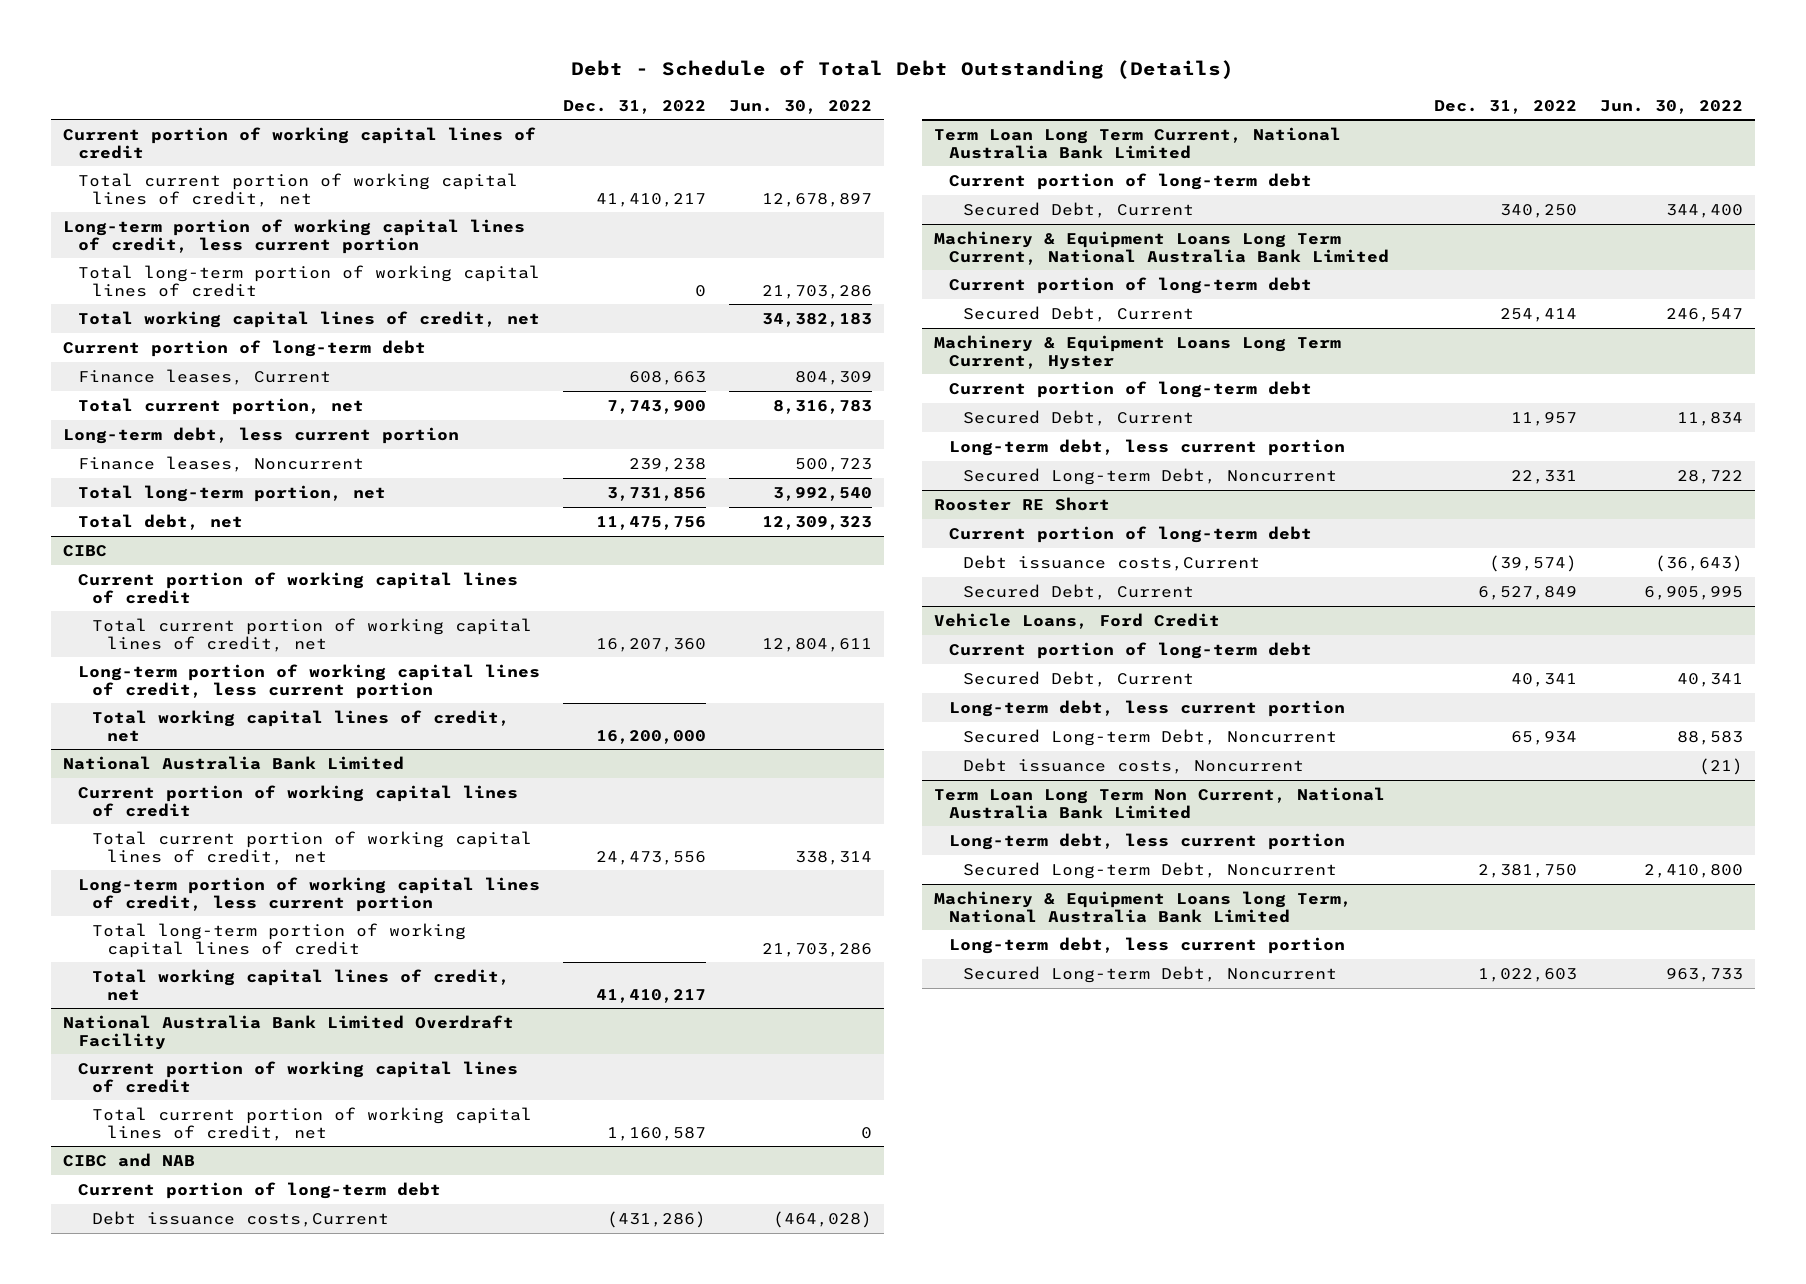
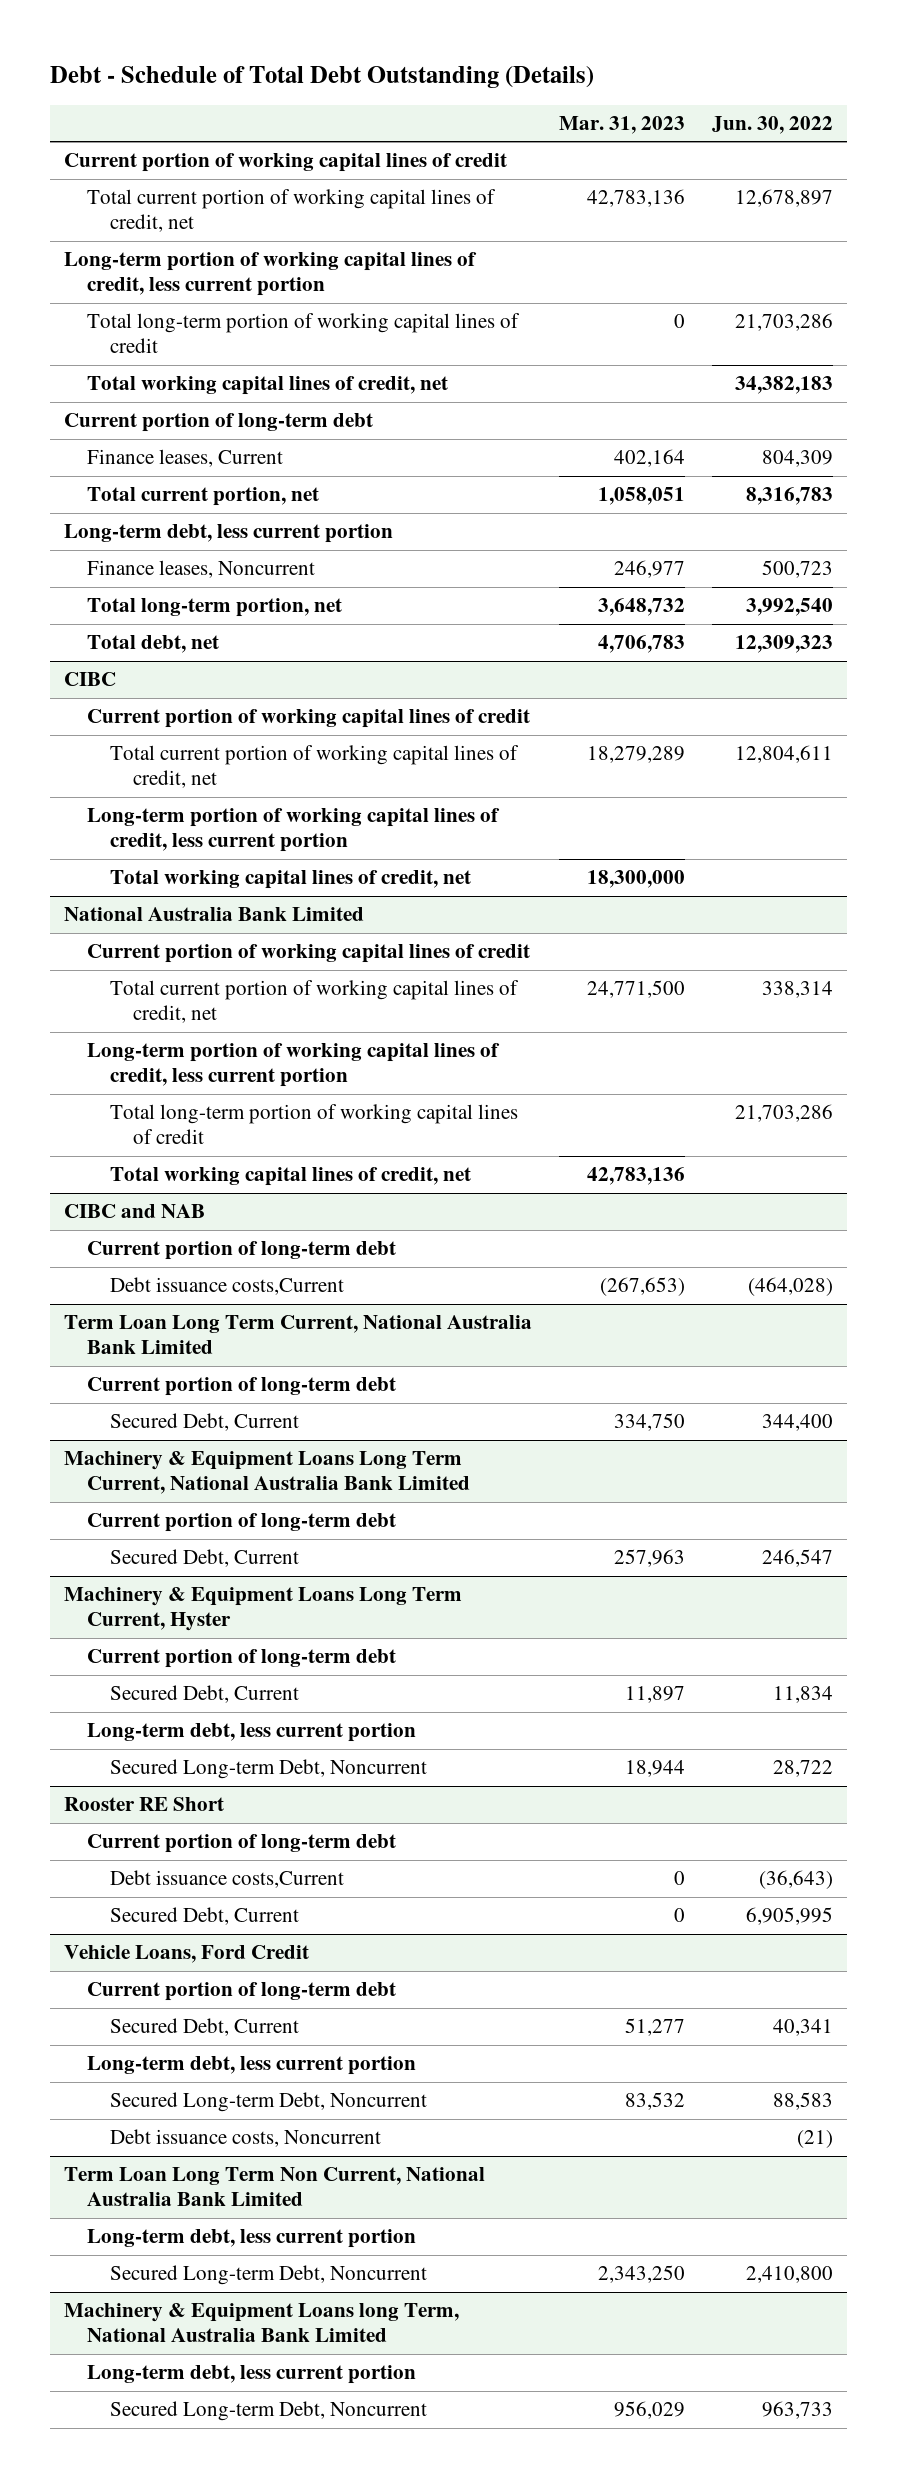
- | Dec. 31, 2022 | Jun. 30, 2022
+ | Mar. 31, 2023 | Jun. 30, 2022
- National Australia Bank Limited Overdraft Facility
- Current portion of working capital lines of credit
- Total current portion of working capital lines of credit, net | 1,160,587 | 0

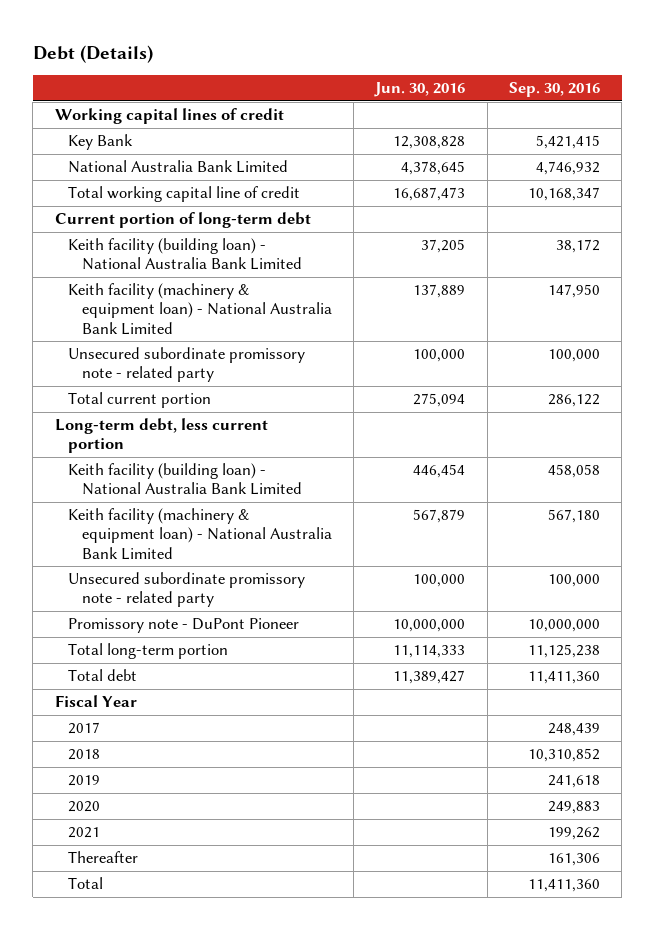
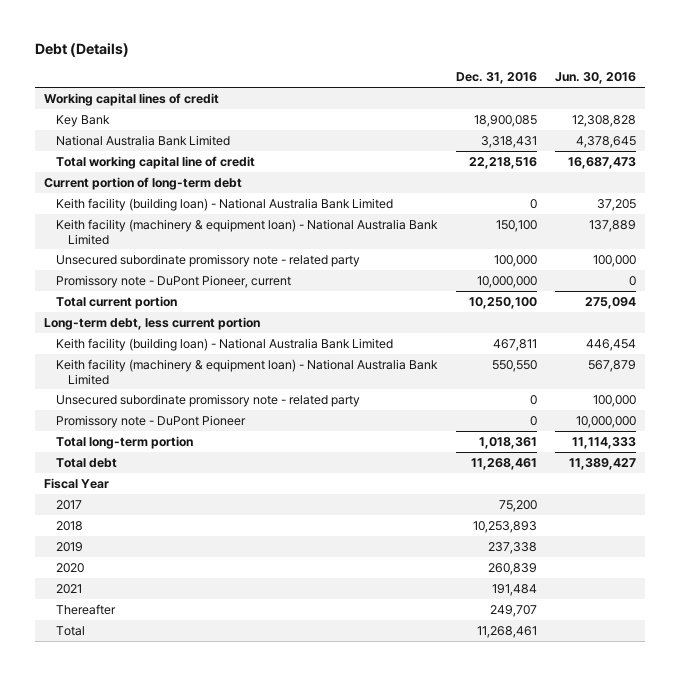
- | Jun. 30, 2016 | Sep. 30, 2016
+ | Dec. 31, 2016 | Jun. 30, 2016
+ Promissory note - DuPont Pioneer, current | 10,000,000 | 0

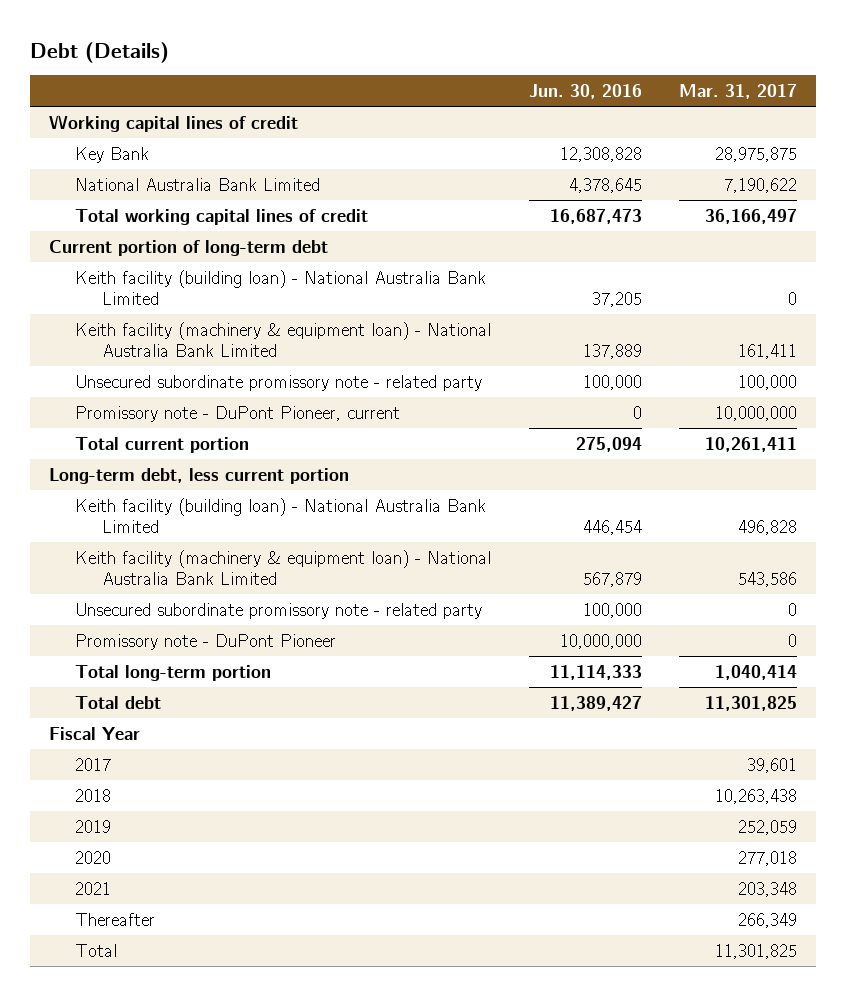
- | Dec. 31, 2016 | Jun. 30, 2016
+ | Jun. 30, 2016 | Mar. 31, 2017
- Total working capital line of credit | 22,218,516 | 16,687,473
+ Total working capital lines of credit | 16,687,473 | 36,166,497

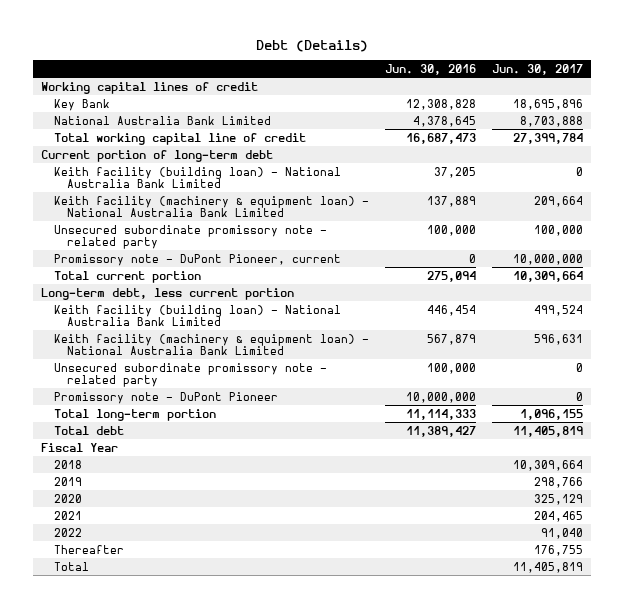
- | Jun. 30, 2016 | Mar. 31, 2017
+ | Jun. 30, 2016 | Jun. 30, 2017
- Total working capital lines of credit | 16,687,473 | 36,166,497
+ Total working capital line of credit | 16,687,473 | 27,399,784
- 2017 | | 39,601
+ 2022 | | 91,040

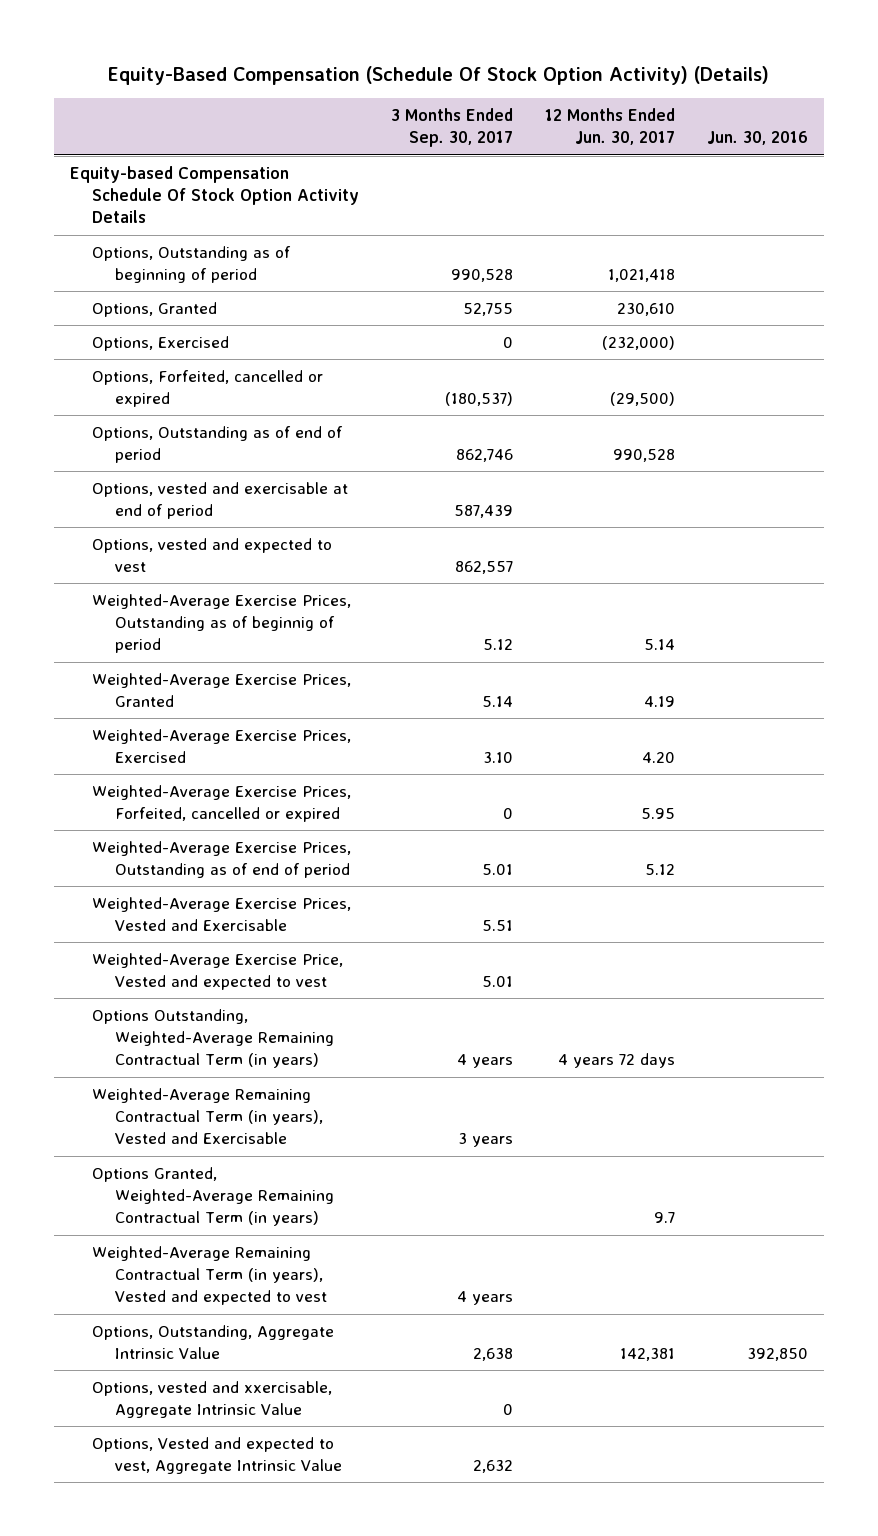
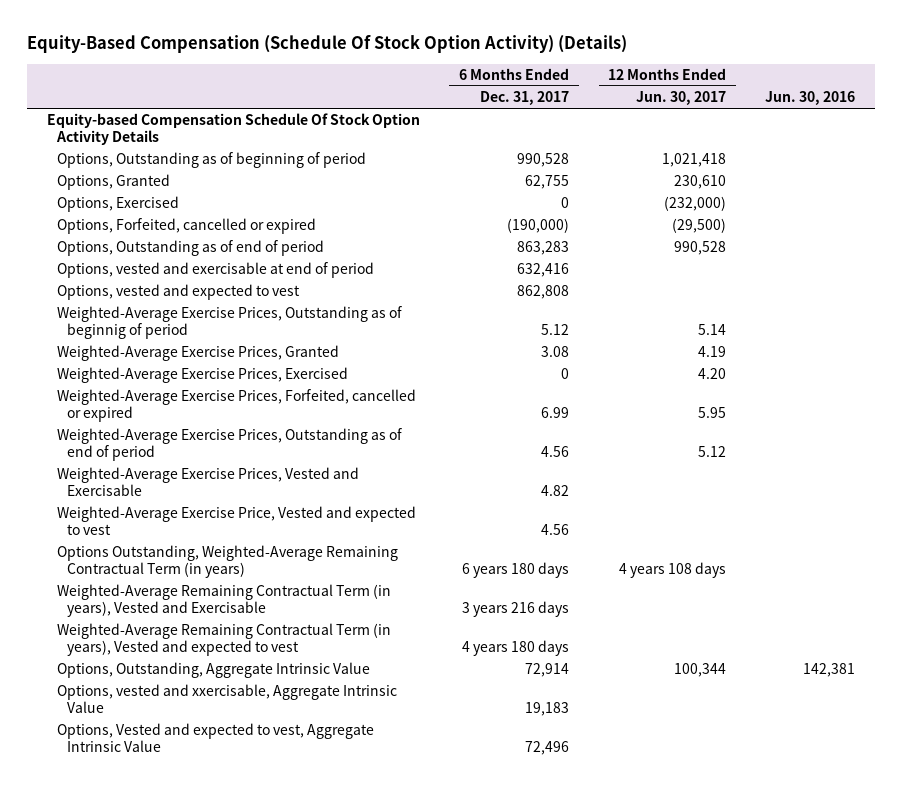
- | 3 Months Ended Sep. 30, 2017 | 12 Months Ended Jun. 30, 2017 | Jun. 30, 2016
+ | 6 Months Ended Dec. 31, 2017 | 12 Months Ended Jun. 30, 2017 | Jun. 30, 2016
- Options Outstanding, Weighted-Average Remaining Contractual Term (in years) | 4 years | 4 years 72 days |
+ Options Outstanding, Weighted-Average Remaining Contractual Term (in years) | 6 years 180 days | 4 years 108 days |
- Options Granted, Weighted-Average Remaining Contractual Term (in years) | | 9.7 |
- Options, Outstanding, Aggregate Intrinsic Value | 2,638 | 142,381 | 392,850
+ Options, Outstanding, Aggregate Intrinsic Value | 72,914 | 100,344 | 142,381

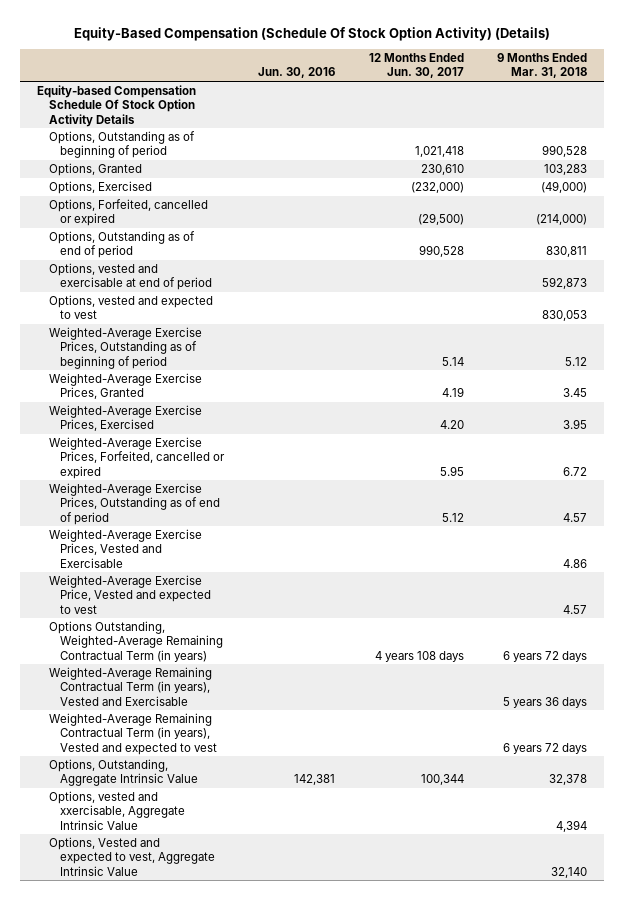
- | 6 Months Ended Dec. 31, 2017 | 12 Months Ended Jun. 30, 2017 | Jun. 30, 2016
+ | Jun. 30, 2016 | 12 Months Ended Jun. 30, 2017 | 9 Months Ended Mar. 31, 2018
- Weighted-Average Exercise Prices, Outstanding as of beginnig of period | 5.12 | 5.14 |
+ Weighted-Average Exercise Prices, Outstanding as of beginning of period | | 5.14 | 5.12

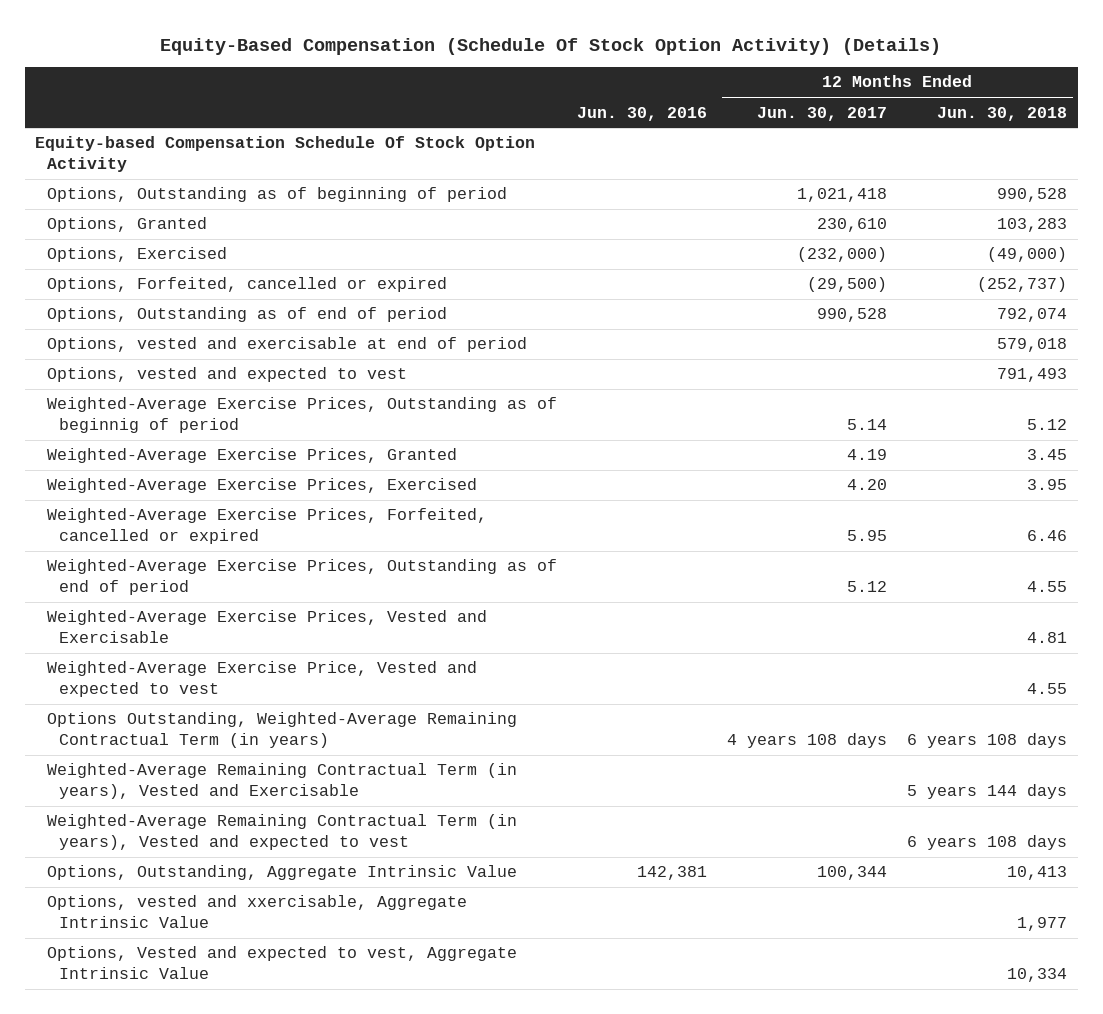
- | Jun. 30, 2016 | 12 Months Ended Jun. 30, 2017 | 9 Months Ended Mar. 31, 2018
+ | Jun. 30, 2016 | 12 Months Ended Jun. 30, 2017 | 12 Months Ended Jun. 30, 2018
- Equity-based Compensation Schedule Of Stock Option Activity Details
+ Equity-based Compensation Schedule Of Stock Option Activity
- Weighted-Average Exercise Prices, Outstanding as of beginning of period | | 5.14 | 5.12
+ Weighted-Average Exercise Prices, Outstanding as of beginnig of period | | 5.14 | 5.12

